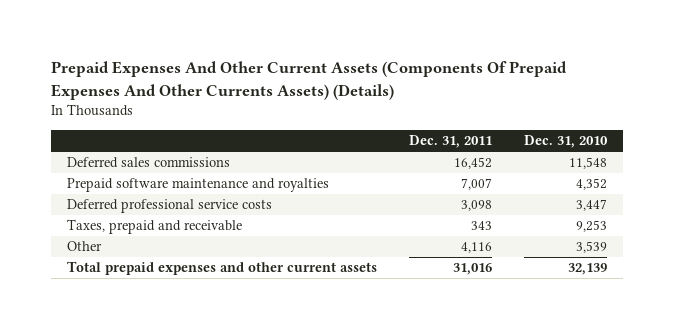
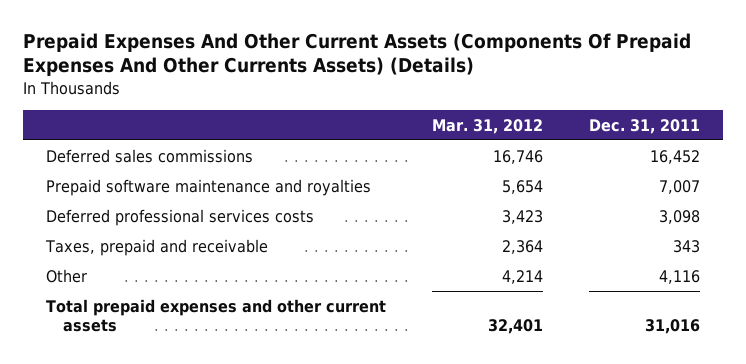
- | Dec. 31, 2011 | Dec. 31, 2010
+ | Mar. 31, 2012 | Dec. 31, 2011
- Deferred professional service costs | 3,098 | 3,447
+ Deferred professional services costs | 3,423 | 3,098

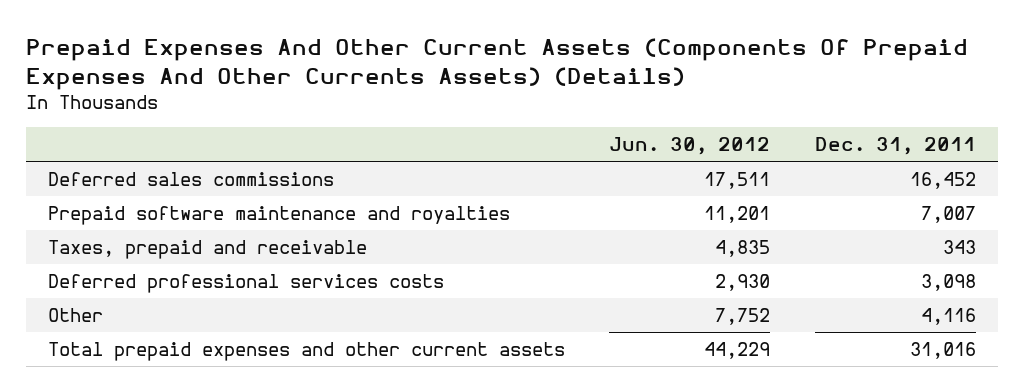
- | Mar. 31, 2012 | Dec. 31, 2011
+ | Jun. 30, 2012 | Dec. 31, 2011
moved down: Deferred professional services costs | 2,930 | 3,098

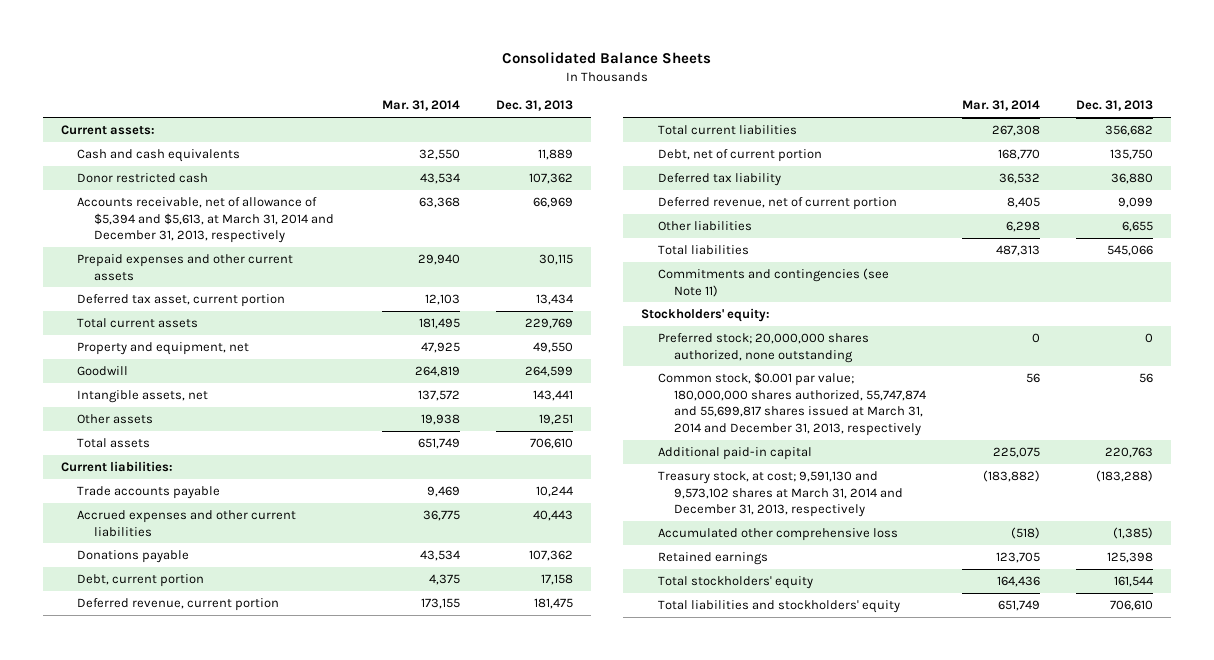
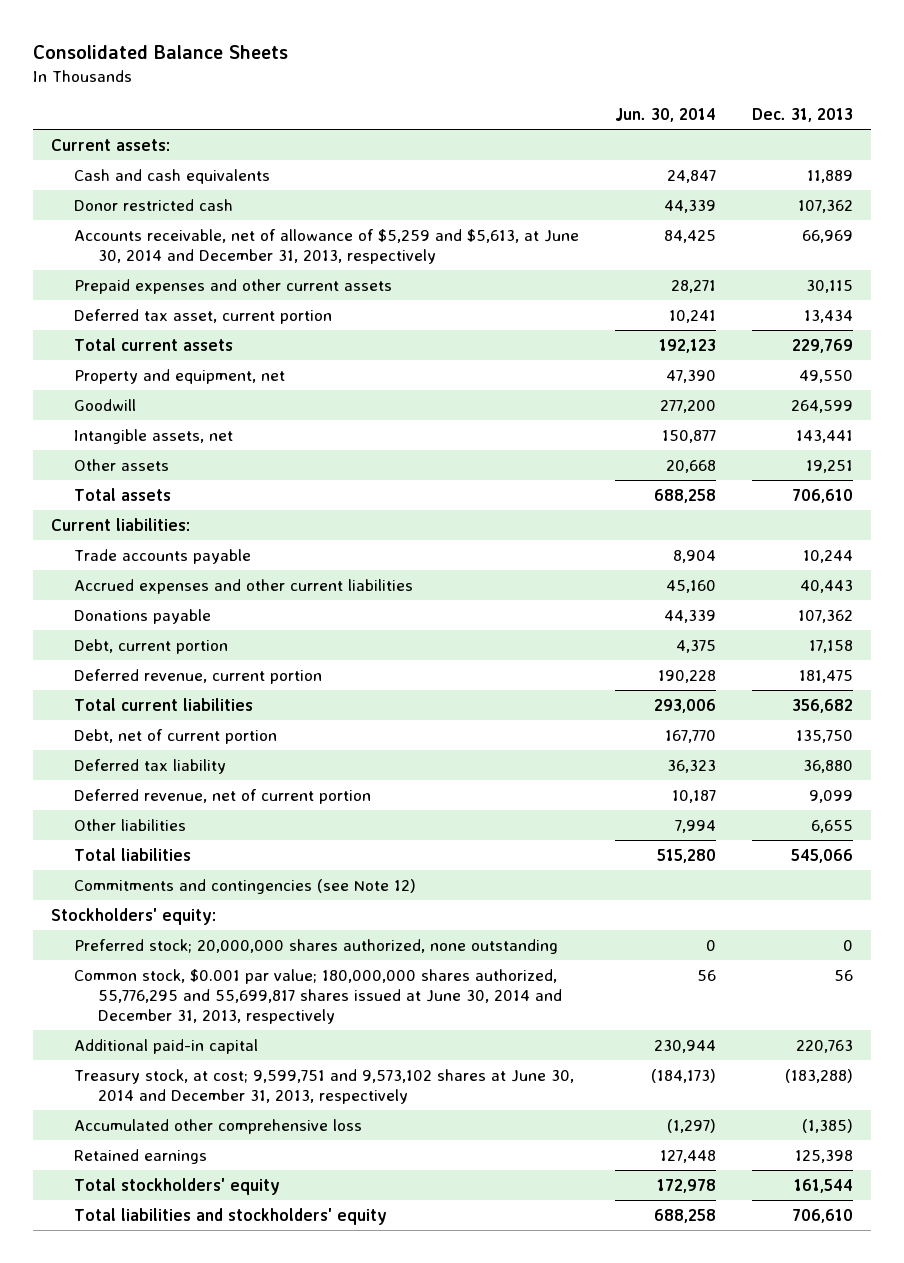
- | Mar. 31, 2014 | Dec. 31, 2013
+ | Jun. 30, 2014 | Dec. 31, 2013
- Accounts receivable, net of allowance of $5,394 and $5,613, at March 31, 2014 and December 31, 2013, respectively | 63,368 | 66,969
+ Accounts receivable, net of allowance of $5,259 and $5,613, at June 30, 2014 and December 31, 2013, respectively | 84,425 | 66,969
- Commitments and contingencies (see Note 11)
+ Commitments and contingencies (see Note 12)
- Common stock, $0.001 par value; 180,000,000 shares authorized, 55,747,874 and 55,699,817 shares issued at March 31, 2014 and December 31, 2013, respectively | 56 | 56
+ Common stock, $0.001 par value; 180,000,000 shares authorized, 55,776,295 and 55,699,817 shares issued at June 30, 2014 and December 31, 2013, respectively | 56 | 56
- Treasury stock, at cost; 9,591,130 and 9,573,102 shares at March 31, 2014 and December 31, 2013, respectively | (183,882) | (183,288)
+ Treasury stock, at cost; 9,599,751 and 9,573,102 shares at June 30, 2014 and December 31, 2013, respectively | (184,173) | (183,288)

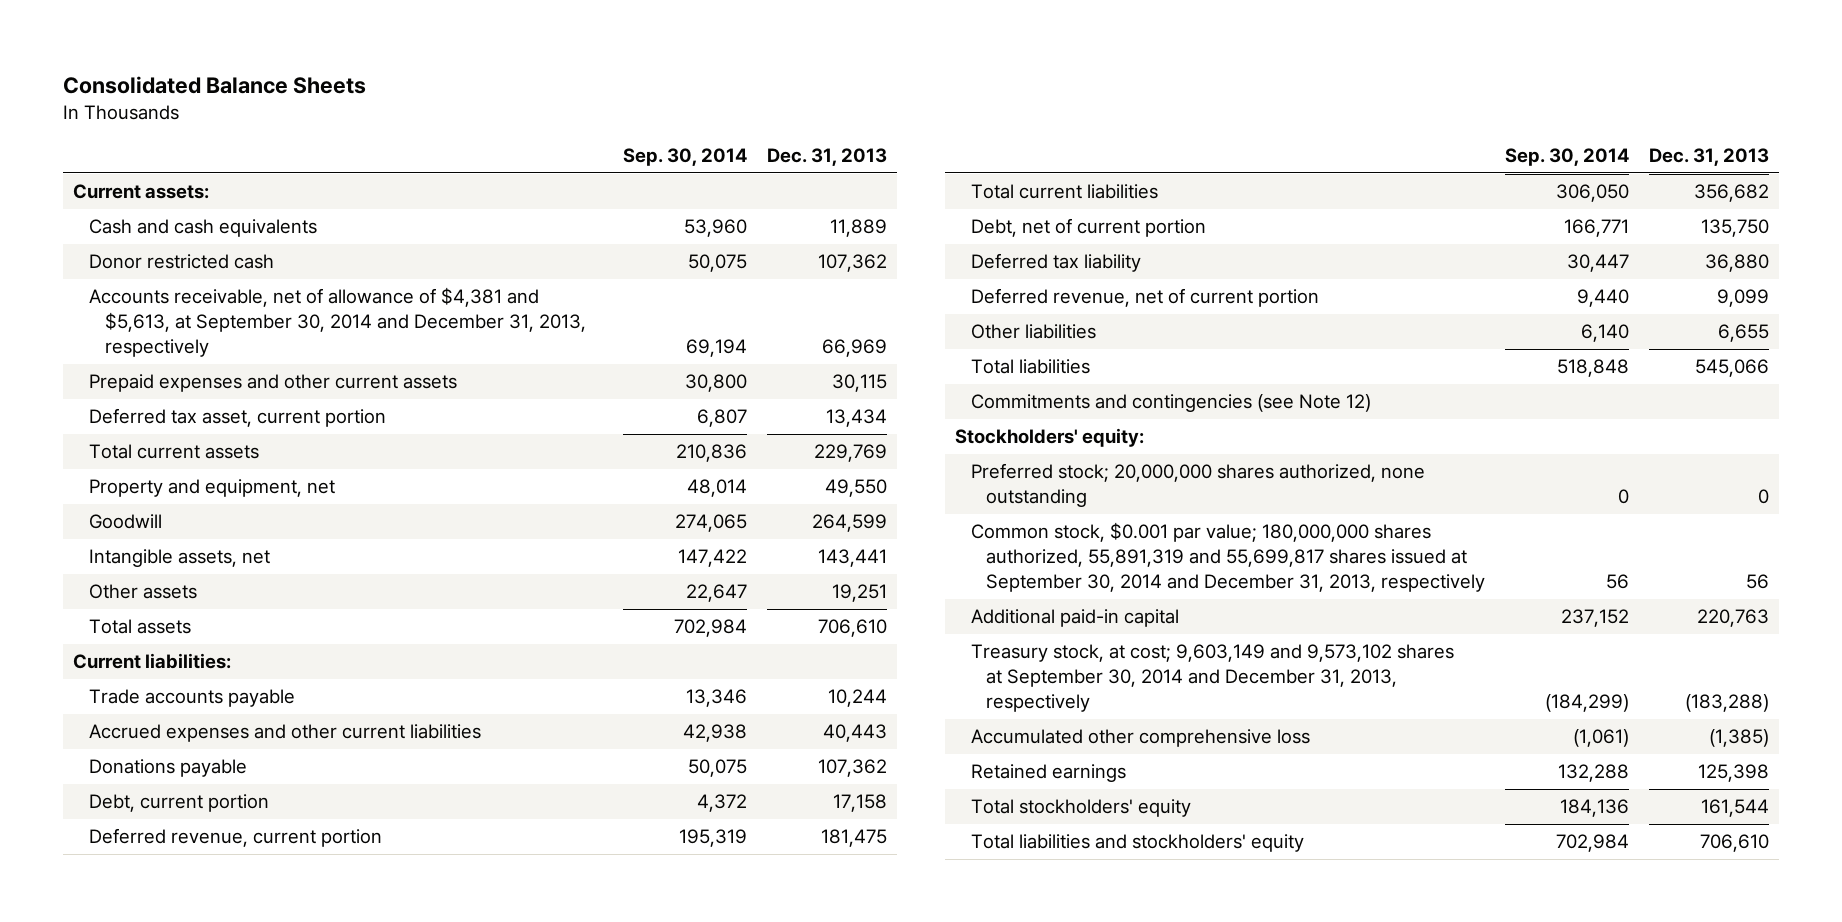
- | Jun. 30, 2014 | Dec. 31, 2013
+ | Sep. 30, 2014 | Dec. 31, 2013
- Accounts receivable, net of allowance of $5,259 and $5,613, at June 30, 2014 and December 31, 2013, respectively | 84,425 | 66,969
+ Accounts receivable, net of allowance of $4,381 and $5,613, at September 30, 2014 and December 31, 2013, respectively | 69,194 | 66,969
- Common stock, $0.001 par value; 180,000,000 shares authorized, 55,776,295 and 55,699,817 shares issued at June 30, 2014 and December 31, 2013, respectively | 56 | 56
+ Common stock, $0.001 par value; 180,000,000 shares authorized, 55,891,319 and 55,699,817 shares issued at September 30, 2014 and December 31, 2013, respectively | 56 | 56
- Treasury stock, at cost; 9,599,751 and 9,573,102 shares at June 30, 2014 and December 31, 2013, respectively | (184,173) | (183,288)
+ Treasury stock, at cost; 9,603,149 and 9,573,102 shares at September 30, 2014 and December 31, 2013, respectively | (184,299) | (183,288)

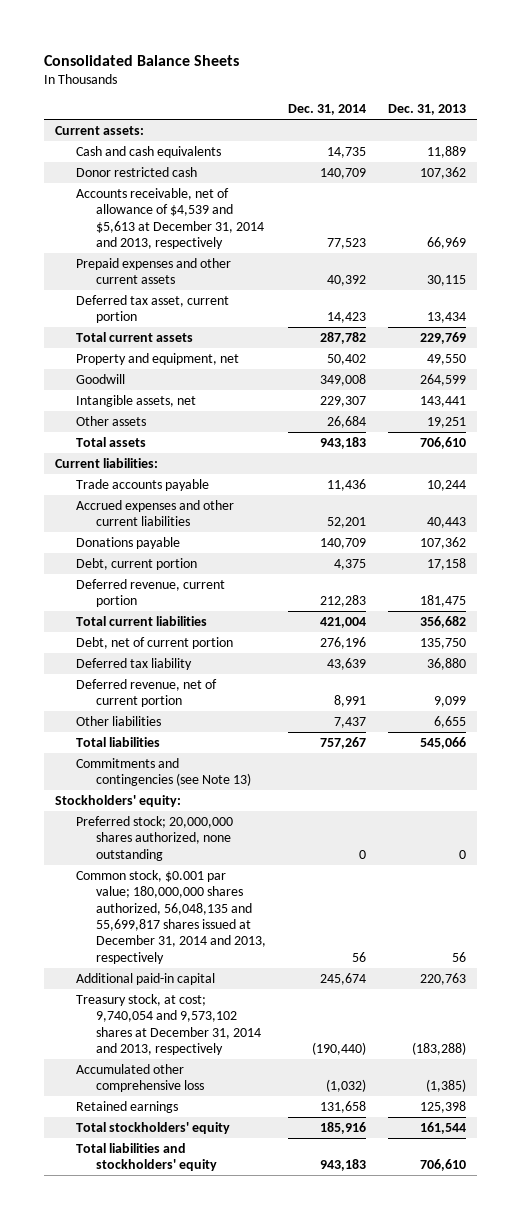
- | Sep. 30, 2014 | Dec. 31, 2013
+ | Dec. 31, 2014 | Dec. 31, 2013
- Accounts receivable, net of allowance of $4,381 and $5,613, at September 30, 2014 and December 31, 2013, respectively | 69,194 | 66,969
+ Accounts receivable, net of allowance of $4,539 and $5,613 at December 31, 2014 and 2013, respectively | 77,523 | 66,969
- Commitments and contingencies (see Note 12)
+ Commitments and contingencies (see Note 13)
- Common stock, $0.001 par value; 180,000,000 shares authorized, 55,891,319 and 55,699,817 shares issued at September 30, 2014 and December 31, 2013, respectively | 56 | 56
+ Common stock, $0.001 par value; 180,000,000 shares authorized, 56,048,135 and 55,699,817 shares issued at December 31, 2014 and 2013, respectively | 56 | 56
- Treasury stock, at cost; 9,603,149 and 9,573,102 shares at September 30, 2014 and December 31, 2013, respectively | (184,299) | (183,288)
+ Treasury stock, at cost; 9,740,054 and 9,573,102 shares at December 31, 2014 and 2013, respectively | (190,440) | (183,288)

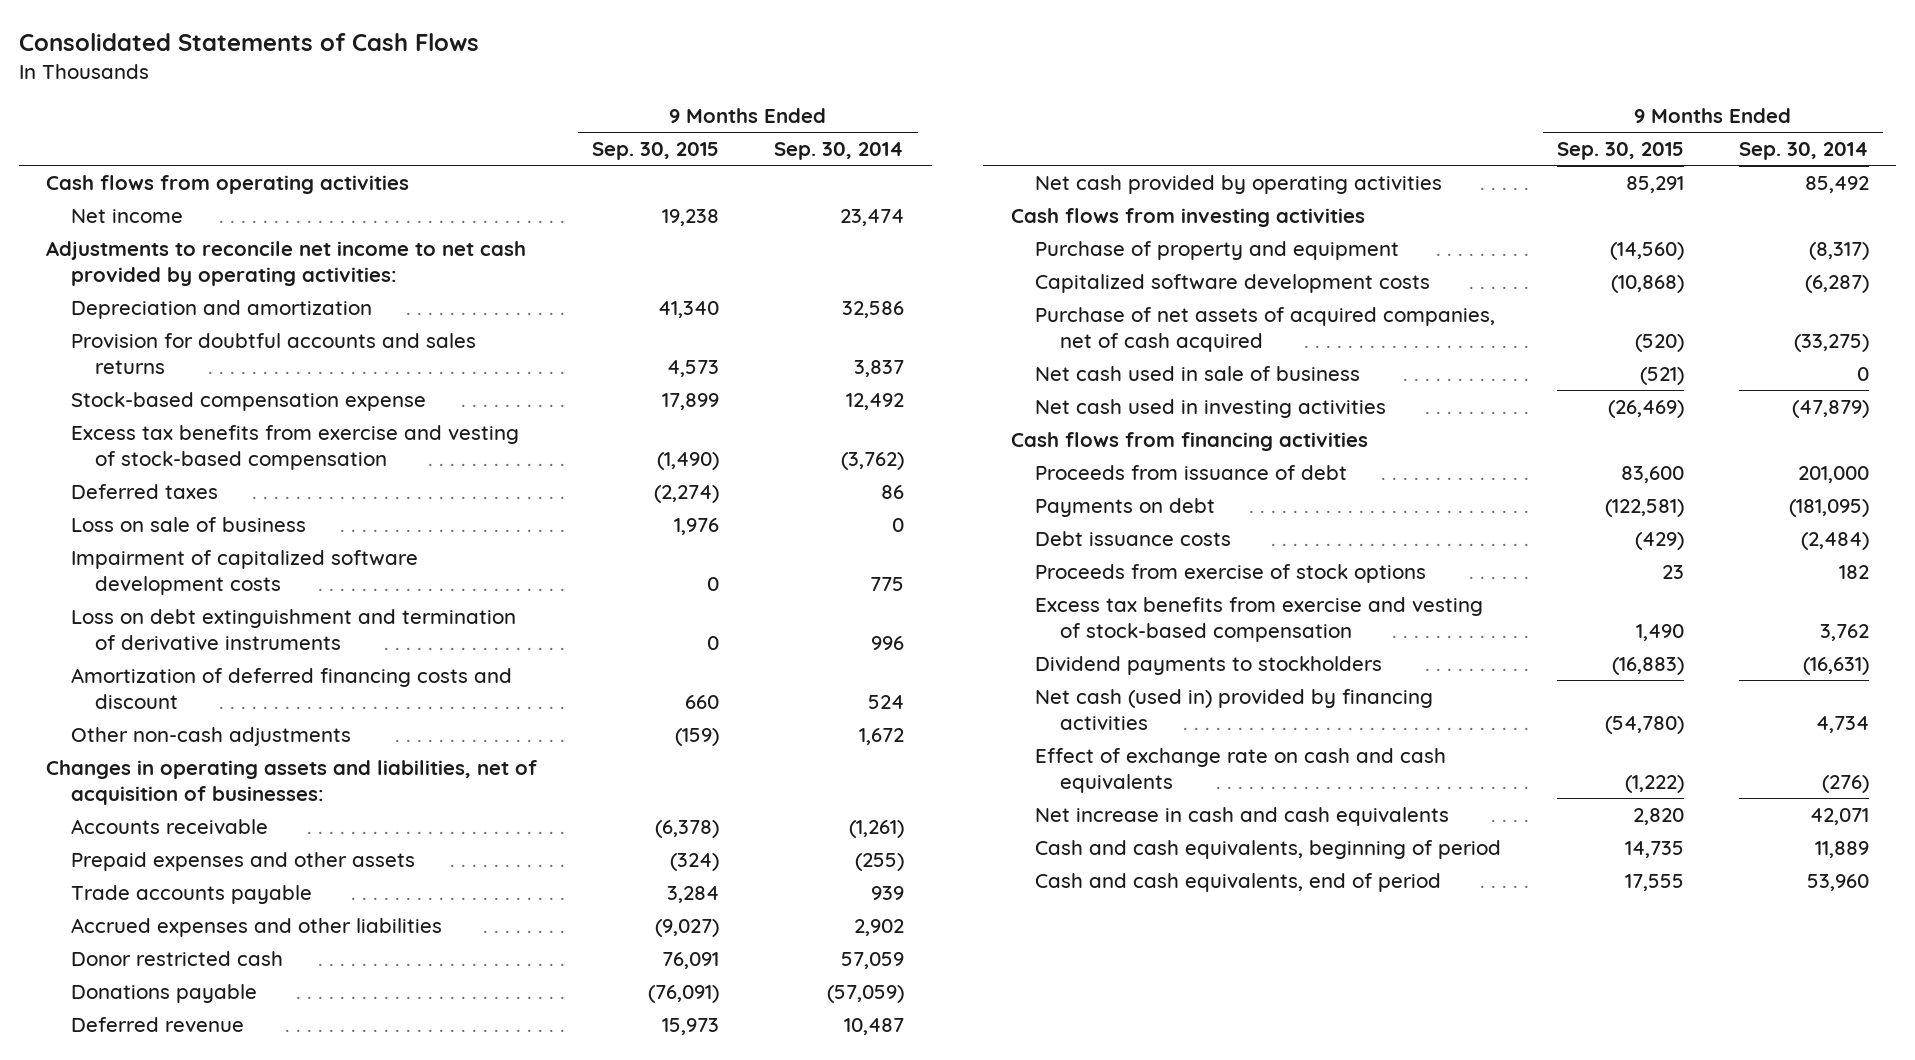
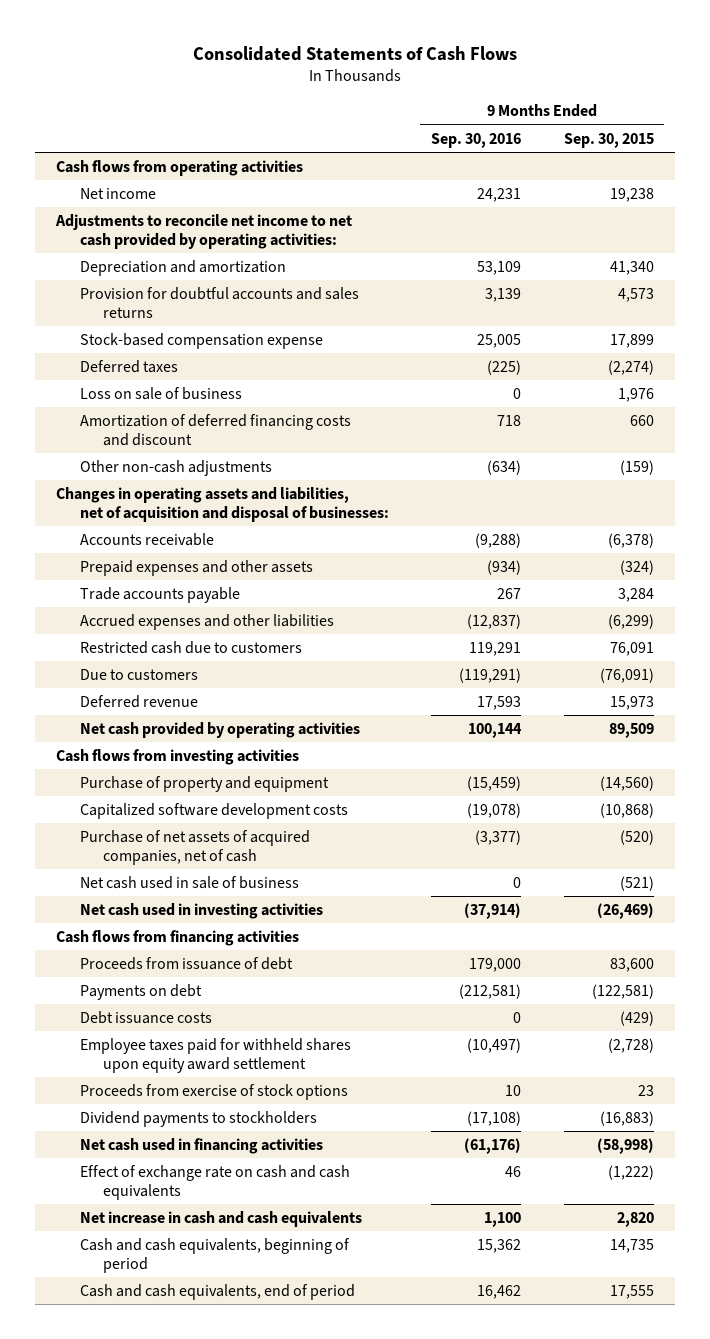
- | 9 Months Ended Sep. 30, 2015 | 9 Months Ended Sep. 30, 2014
+ | 9 Months Ended Sep. 30, 2016 | 9 Months Ended Sep. 30, 2015
- Excess tax benefits from exercise and vesting of stock-based compensation | (1,490) | (3,762)
- Impairment of capitalized software development costs | 0 | 775
- Loss on debt extinguishment and termination of derivative instruments | 0 | 996
- Changes in operating assets and liabilities, net of acquisition of businesses:
+ Changes in operating assets and liabilities, net of acquisition and disposal of businesses:
- Accrued expenses and other liabilities | (9,027) | 2,902
- Donor restricted cash | 76,091 | 57,059
- Donations payable | (76,091) | (57,059)
+ Accrued expenses and other liabilities | (12,837) | (6,299)
+ Restricted cash due to customers | 119,291 | 76,091
+ Due to customers | (119,291) | (76,091)
- Net cash provided by operating activities | 85,291 | 85,492
+ Net cash provided by operating activities | 100,144 | 89,509
- Purchase of net assets of acquired companies, net of cash acquired | (520) | (33,275)
+ Purchase of net assets of acquired companies, net of cash | (3,377) | (520)
+ Employee taxes paid for withheld shares upon equity award settlement | (10,497) | (2,728)
- Excess tax benefits from exercise and vesting of stock-based compensation | 1,490 | 3,762
- Net cash (used in) provided by financing activities | (54,780) | 4,734
+ Net cash used in financing activities | (61,176) | (58,998)

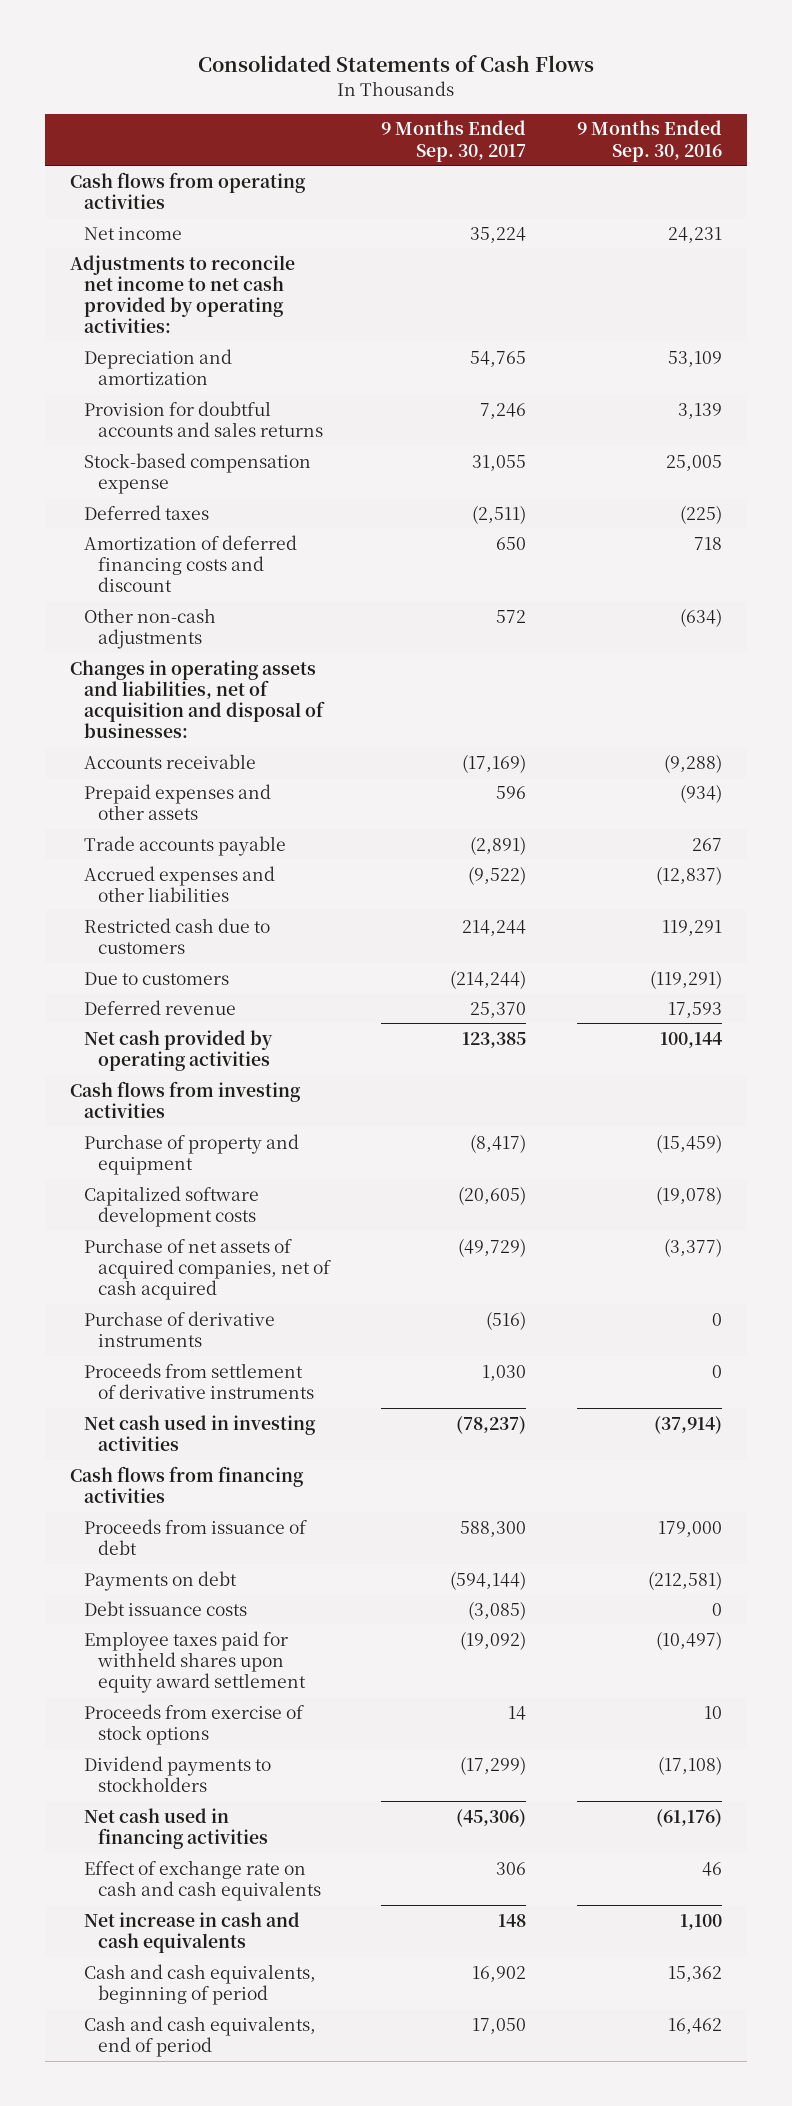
- | 9 Months Ended Sep. 30, 2016 | 9 Months Ended Sep. 30, 2015
+ | 9 Months Ended Sep. 30, 2017 | 9 Months Ended Sep. 30, 2016
- Loss on sale of business | 0 | 1,976
- Purchase of net assets of acquired companies, net of cash | (3,377) | (520)
- Net cash used in sale of business | 0 | (521)
+ Purchase of net assets of acquired companies, net of cash acquired | (49,729) | (3,377)
+ Purchase of derivative instruments | (516) | 0
+ Proceeds from settlement of derivative instruments | 1,030 | 0

